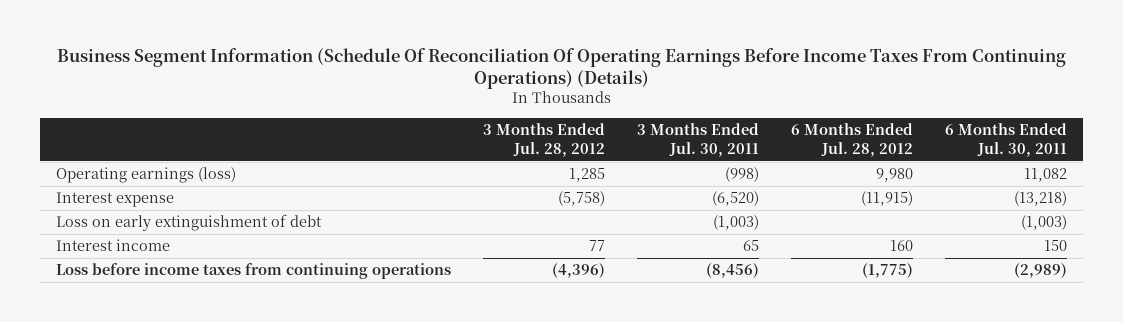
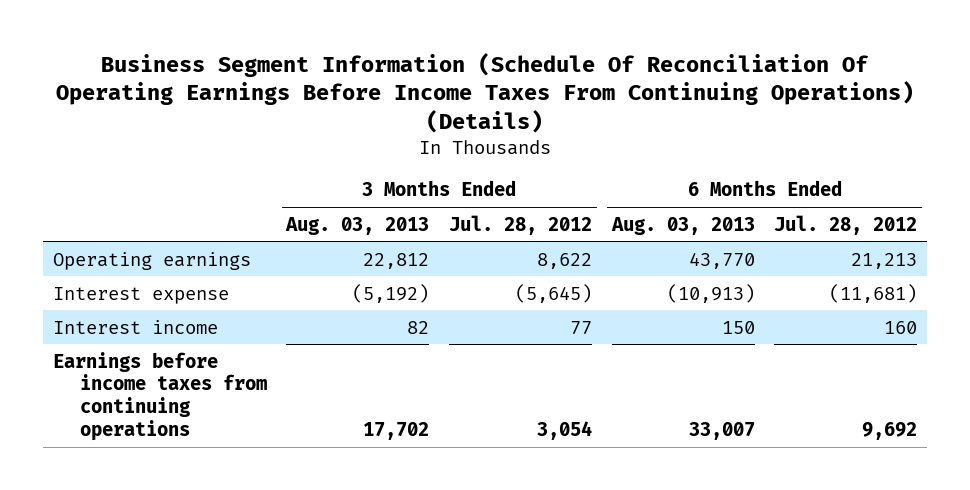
- | 3 Months Ended Jul. 28, 2012 | 3 Months Ended Jul. 30, 2011 | 6 Months Ended Jul. 28, 2012 | 6 Months Ended Jul. 30, 2011
+ | 3 Months Ended Aug. 03, 2013 | 3 Months Ended Jul. 28, 2012 | 6 Months Ended Aug. 03, 2013 | 6 Months Ended Jul. 28, 2012
- Operating earnings (loss) | 1,285 | (998) | 9,980 | 11,082
- Interest expense | (5,758) | (6,520) | (11,915) | (13,218)
- Loss on early extinguishment of debt | | (1,003) | | (1,003)
+ Operating earnings | 22,812 | 8,622 | 43,770 | 21,213
+ Interest expense | (5,192) | (5,645) | (10,913) | (11,681)
- Loss before income taxes from continuing operations | (4,396) | (8,456) | (1,775) | (2,989)
+ Earnings before income taxes from continuing operations | 17,702 | 3,054 | 33,007 | 9,692

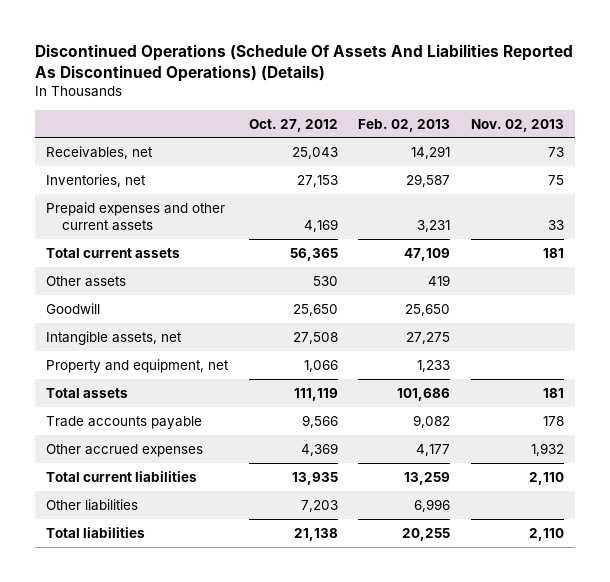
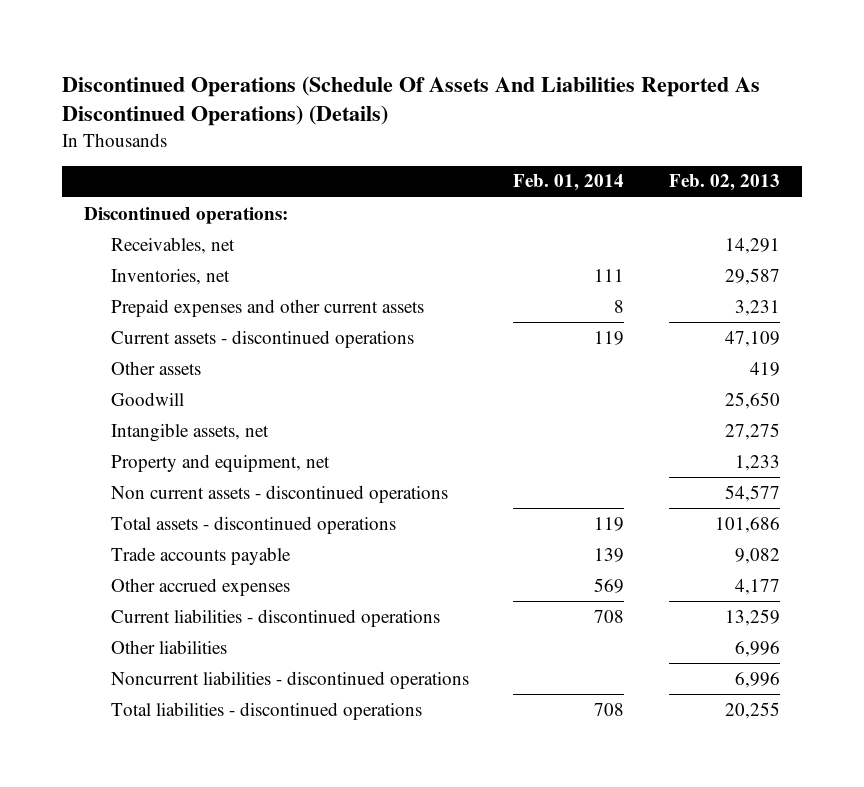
- | Oct. 27, 2012 | Feb. 02, 2013 | Nov. 02, 2013
+ | Feb. 01, 2014 | Feb. 02, 2013
+ Discontinued operations:
- Total current assets | 56,365 | 47,109 | 181
+ Current assets - discontinued operations | 119 | 47,109
- Total assets | 111,119 | 101,686 | 181
+ Non current assets - discontinued operations | | 54,577
+ Total assets - discontinued operations | 119 | 101,686
- Total current liabilities | 13,935 | 13,259 | 2,110
+ Current liabilities - discontinued operations | 708 | 13,259
- Total liabilities | 21,138 | 20,255 | 2,110
+ Noncurrent liabilities - discontinued operations | | 6,996
+ Total liabilities - discontinued operations | 708 | 20,255

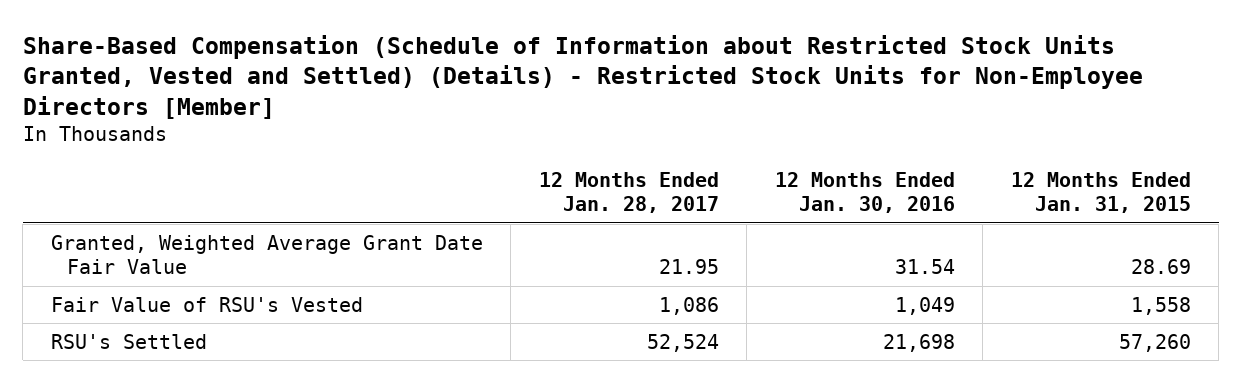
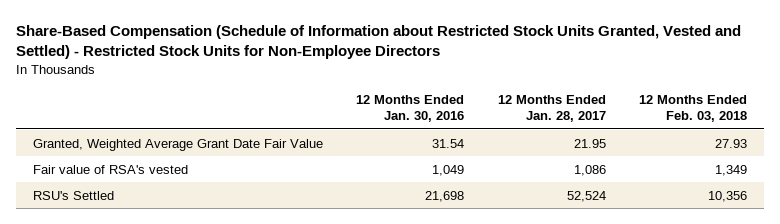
- Share-Based Compensation (Schedule of Information about Restricted Stock Units Granted, Vested and Settled) (Details) - Restricted Stock Units for Non-Employee Directors [Member]
+ Share-Based Compensation (Schedule of Information about Restricted Stock Units Granted, Vested and Settled) - Restricted Stock Units for Non-Employee Directors
- | 12 Months Ended Jan. 28, 2017 | 12 Months Ended Jan. 30, 2016 | 12 Months Ended Jan. 31, 2015
+ | 12 Months Ended Jan. 30, 2016 | 12 Months Ended Jan. 28, 2017 | 12 Months Ended Feb. 03, 2018
- Fair Value of RSU's Vested | 1,086 | 1,049 | 1,558
+ Fair value of RSA's vested | 1,049 | 1,086 | 1,349

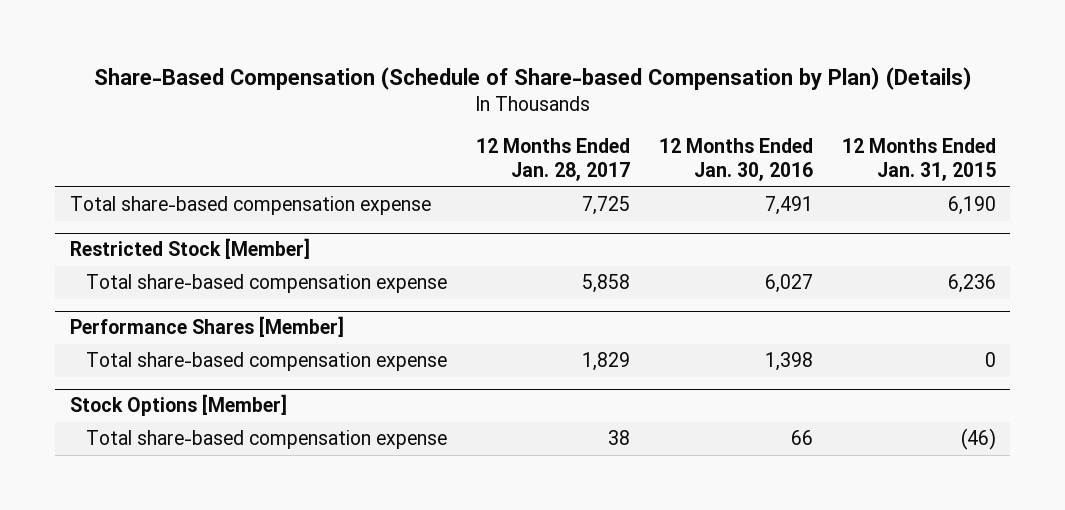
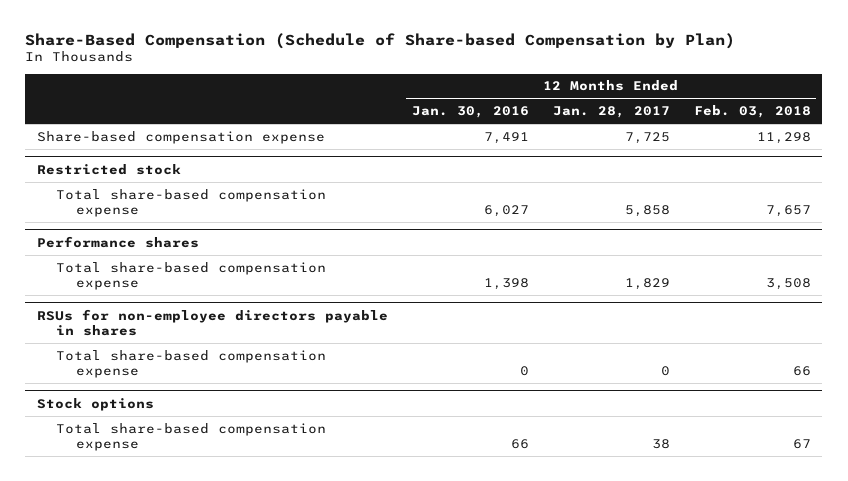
- Share-Based Compensation (Schedule of Share-based Compensation by Plan) (Details)
+ Share-Based Compensation (Schedule of Share-based Compensation by Plan)
- | 12 Months Ended Jan. 28, 2017 | 12 Months Ended Jan. 30, 2016 | 12 Months Ended Jan. 31, 2015
+ | 12 Months Ended Jan. 30, 2016 | 12 Months Ended Jan. 28, 2017 | 12 Months Ended Feb. 03, 2018
- Total share-based compensation expense | 7,725 | 7,491 | 6,190
- Restricted Stock [Member]
+ Share-based compensation expense | 7,491 | 7,725 | 11,298
+ Restricted stock
- Performance Shares [Member]
+ Performance shares
- Stock Options [Member]
+ RSUs for non-employee directors payable in shares
+ Total share-based compensation expense | 0 | 0 | 66
+ Stock options

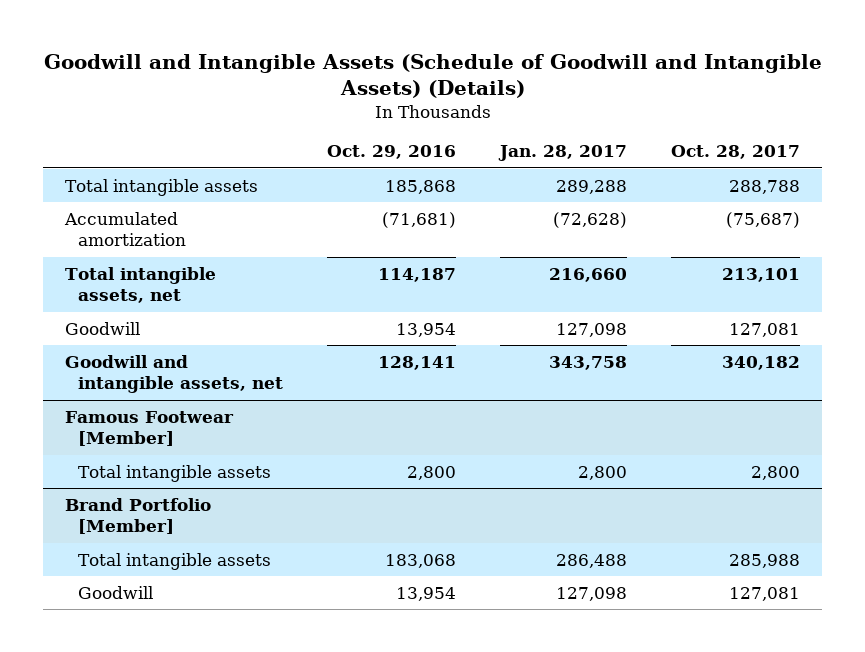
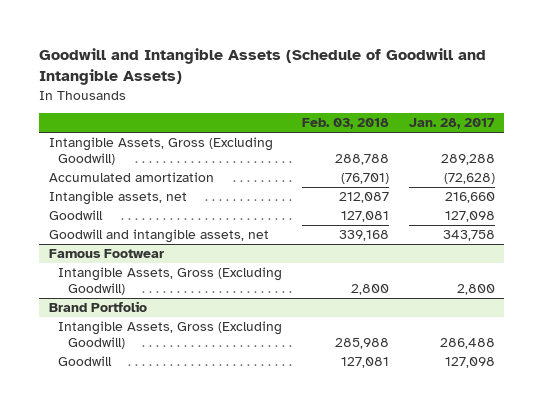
- Goodwill and Intangible Assets (Schedule of Goodwill and Intangible Assets) (Details)
+ Goodwill and Intangible Assets (Schedule of Goodwill and Intangible Assets)
- | Oct. 29, 2016 | Jan. 28, 2017 | Oct. 28, 2017
+ | Feb. 03, 2018 | Jan. 28, 2017
- Total intangible assets | 185,868 | 289,288 | 288,788
+ Intangible Assets, Gross (Excluding Goodwill) | 288,788 | 289,288
- Total intangible assets, net | 114,187 | 216,660 | 213,101
+ Intangible assets, net | 212,087 | 216,660
- Famous Footwear [Member]
- Total intangible assets | 2,800 | 2,800 | 2,800
- Brand Portfolio [Member]
- Total intangible assets | 183,068 | 286,488 | 285,988
+ Famous Footwear
+ Intangible Assets, Gross (Excluding Goodwill) | 2,800 | 2,800
+ Brand Portfolio
+ Intangible Assets, Gross (Excluding Goodwill) | 285,988 | 286,488

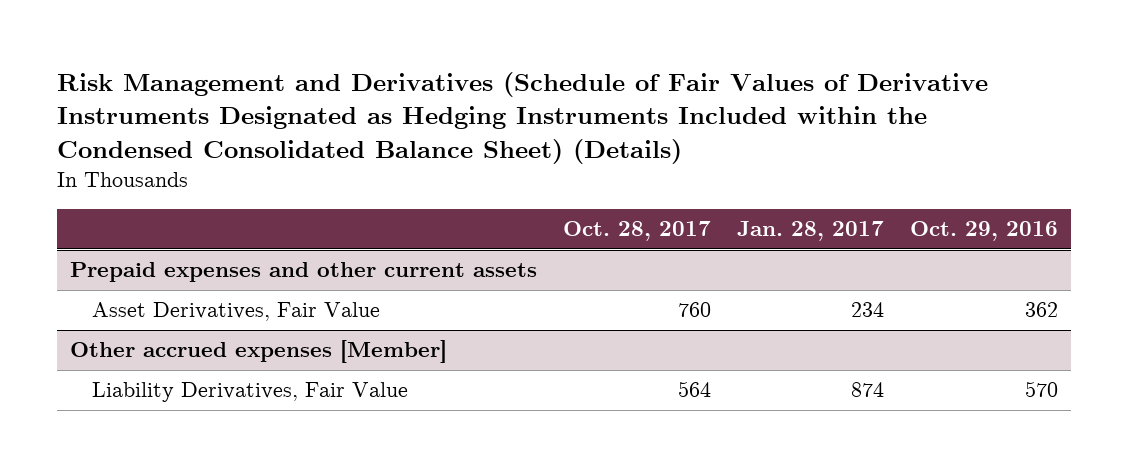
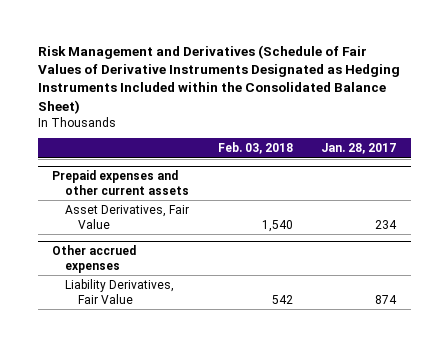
- Risk Management and Derivatives (Schedule of Fair Values of Derivative Instruments Designated as Hedging Instruments Included within the Condensed Consolidated Balance Sheet) (Details)
+ Risk Management and Derivatives (Schedule of Fair Values of Derivative Instruments Designated as Hedging Instruments Included within the Consolidated Balance Sheet)
- | Oct. 28, 2017 | Jan. 28, 2017 | Oct. 29, 2016
+ | Feb. 03, 2018 | Jan. 28, 2017
- Other accrued expenses [Member]
+ Other accrued expenses

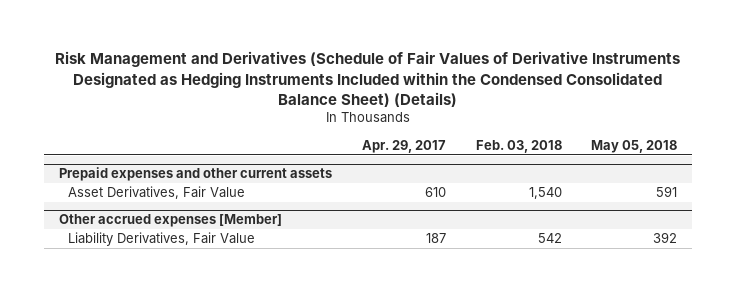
- Risk Management and Derivatives (Schedule of Fair Values of Derivative Instruments Designated as Hedging Instruments Included within the Consolidated Balance Sheet)
+ Risk Management and Derivatives (Schedule of Fair Values of Derivative Instruments Designated as Hedging Instruments Included within the Condensed Consolidated Balance Sheet) (Details)
- | Feb. 03, 2018 | Jan. 28, 2017
+ | Apr. 29, 2017 | Feb. 03, 2018 | May 05, 2018
- Other accrued expenses
+ Other accrued expenses [Member]

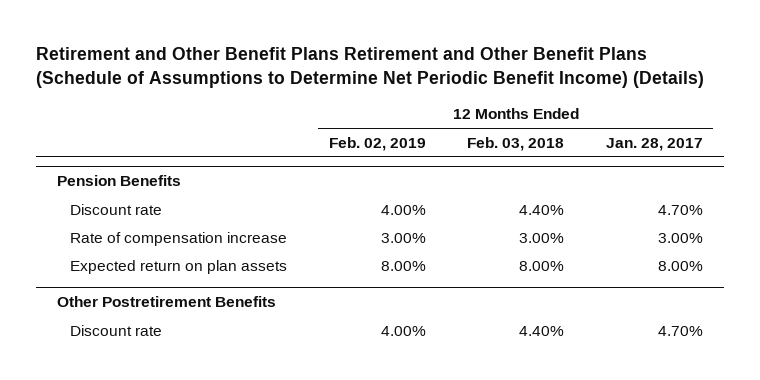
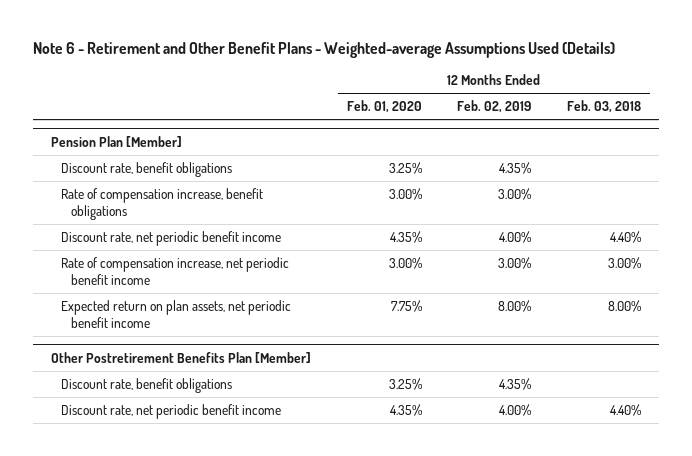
- Retirement and Other Benefit Plans Retirement and Other Benefit Plans (Schedule of Assumptions to Determine Net Periodic Benefit Income) (Details)
+ Note 6 - Retirement and Other Benefit Plans - Weighted-average Assumptions Used (Details)
- | 12 Months Ended Feb. 02, 2019 | 12 Months Ended Feb. 03, 2018 | 12 Months Ended Jan. 28, 2017
+ | 12 Months Ended Feb. 01, 2020 | 12 Months Ended Feb. 02, 2019 | 12 Months Ended Feb. 03, 2018
- Pension Benefits
- Discount rate | 4.00% | 4.40% | 4.70%
- Rate of compensation increase | 3.00% | 3.00% | 3.00%
- Expected return on plan assets | 8.00% | 8.00% | 8.00%
- Other Postretirement Benefits
- Discount rate | 4.00% | 4.40% | 4.70%
+ Pension Plan [Member]
+ Discount rate, benefit obligations | 3.25% | 4.35% |
+ Rate of compensation increase, benefit obligations | 3.00% | 3.00% |
+ Discount rate, net periodic benefit income | 4.35% | 4.00% | 4.40%
+ Rate of compensation increase, net periodic benefit income | 3.00% | 3.00% | 3.00%
+ Expected return on plan assets, net periodic benefit income | 7.75% | 8.00% | 8.00%
+ Other Postretirement Benefits Plan [Member]
+ Discount rate, benefit obligations | 3.25% | 4.35% |
+ Discount rate, net periodic benefit income | 4.35% | 4.00% | 4.40%

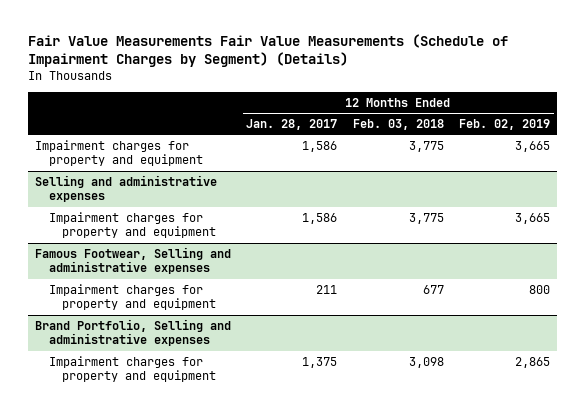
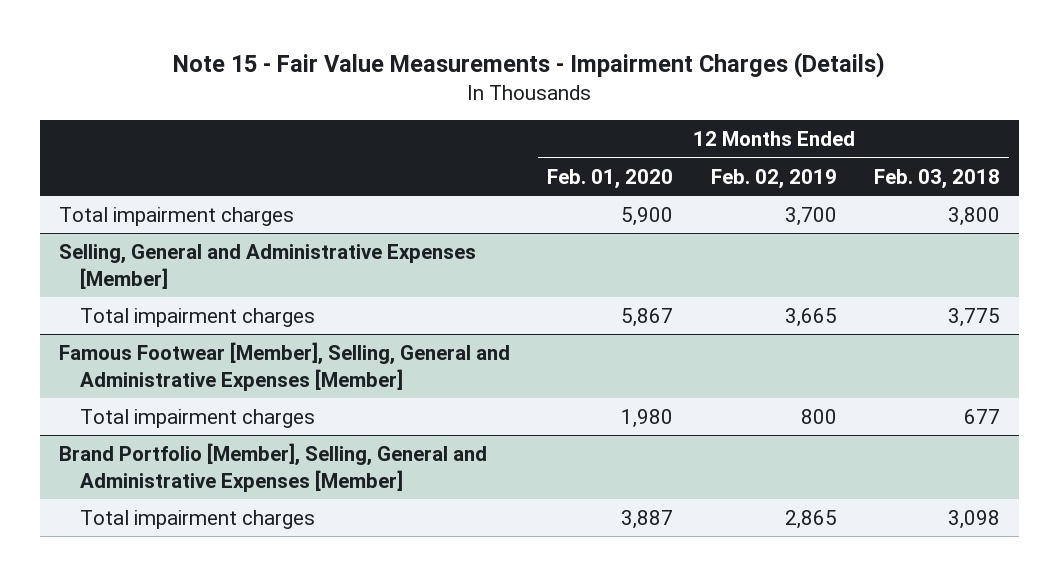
- Fair Value Measurements Fair Value Measurements (Schedule of Impairment Charges by Segment) (Details)
+ Note 15 - Fair Value Measurements - Impairment Charges (Details)
- | 12 Months Ended Jan. 28, 2017 | 12 Months Ended Feb. 03, 2018 | 12 Months Ended Feb. 02, 2019
+ | 12 Months Ended Feb. 01, 2020 | 12 Months Ended Feb. 02, 2019 | 12 Months Ended Feb. 03, 2018
- Impairment charges for property and equipment | 1,586 | 3,775 | 3,665
- Selling and administrative expenses
- Impairment charges for property and equipment | 1,586 | 3,775 | 3,665
- Famous Footwear, Selling and administrative expenses
- Impairment charges for property and equipment | 211 | 677 | 800
- Brand Portfolio, Selling and administrative expenses
- Impairment charges for property and equipment | 1,375 | 3,098 | 2,865
+ Total impairment charges | 5,900 | 3,700 | 3,800
+ Selling, General and Administrative Expenses [Member]
+ Total impairment charges | 5,867 | 3,665 | 3,775
+ Famous Footwear [Member], Selling, General and Administrative Expenses [Member]
+ Total impairment charges | 1,980 | 800 | 677
+ Brand Portfolio [Member], Selling, General and Administrative Expenses [Member]
+ Total impairment charges | 3,887 | 2,865 | 3,098

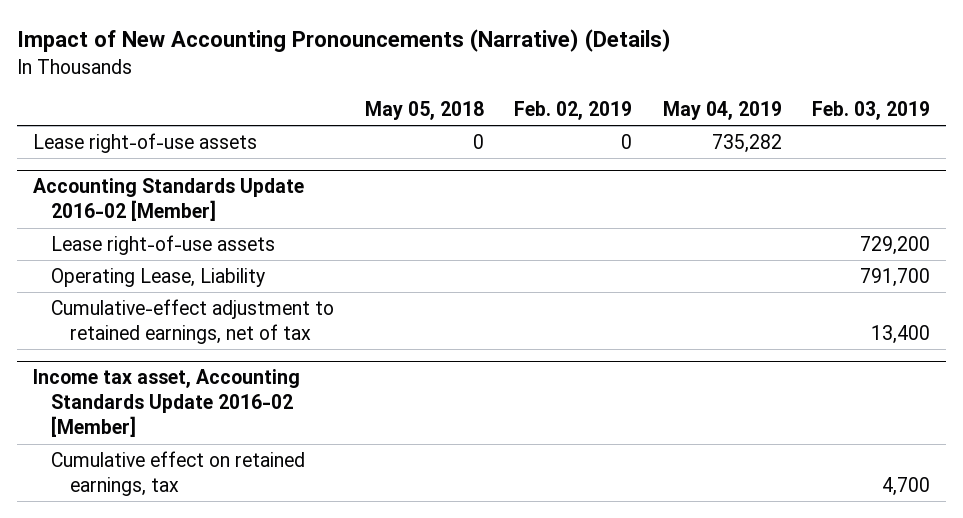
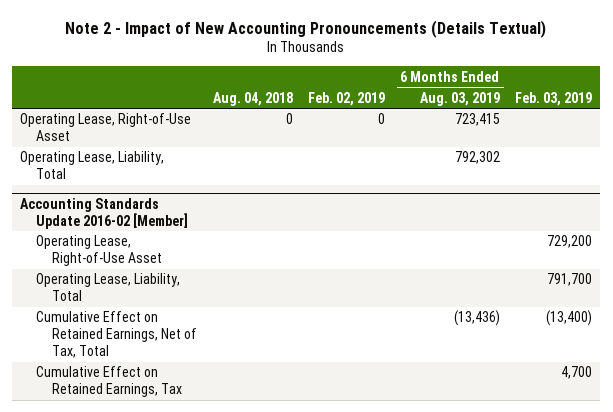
- Impact of New Accounting Pronouncements (Narrative) (Details)
+ Note 2 - Impact of New Accounting Pronouncements (Details Textual)
- | May 05, 2018 | Feb. 02, 2019 | May 04, 2019 | Feb. 03, 2019
+ | Aug. 04, 2018 | Feb. 02, 2019 | 6 Months Ended Aug. 03, 2019 | Feb. 03, 2019
- Lease right-of-use assets | 0 | 0 | 735,282 |
+ Operating Lease, Right-of-Use Asset | 0 | 0 | 723,415 |
+ Operating Lease, Liability, Total | | | 792,302 |
@ Accounting Standards Update 2016-02 [Member]
- Lease right-of-use assets | | | | 729,200
- Operating Lease, Liability | | | | 791,700
- Cumulative-effect adjustment to retained earnings, net of tax | | | | 13,400
- Income tax asset, Accounting Standards Update 2016-02 [Member]
- Cumulative effect on retained earnings, tax | | | | 4,700
@ Accounting Standards Update 2016-02 [Member]
+ Operating Lease, Right-of-Use Asset | | | | 729,200
+ Operating Lease, Liability, Total | | | | 791,700
+ Cumulative Effect on Retained Earnings, Net of Tax, Total | | | (13,436) | (13,400)
+ Cumulative Effect on Retained Earnings, Tax | | | | 4,700

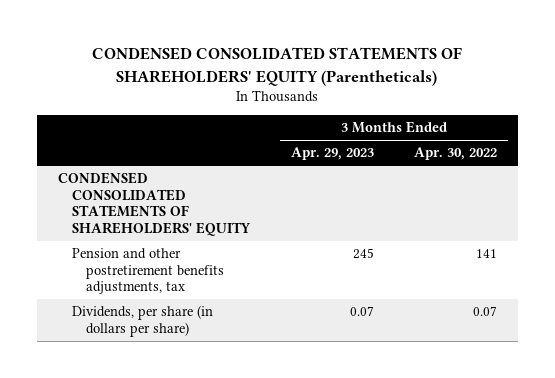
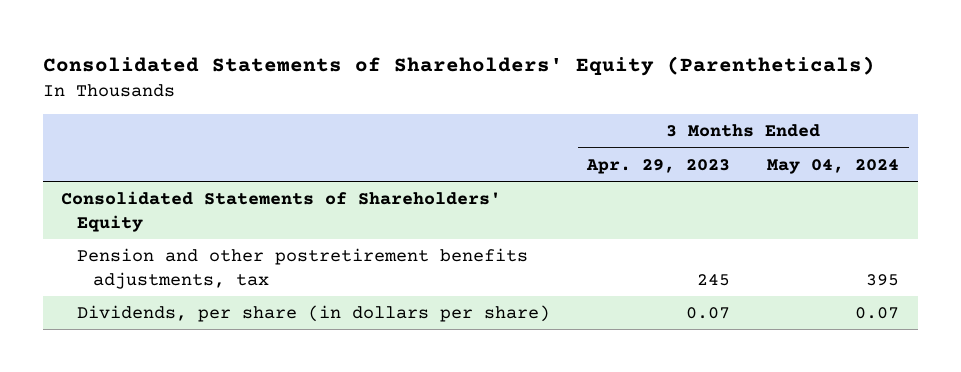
- CONDENSED CONSOLIDATED STATEMENTS OF SHAREHOLDERS' EQUITY (Parentheticals)
+ Consolidated Statements of Shareholders' Equity (Parentheticals)
- | 3 Months Ended Apr. 29, 2023 | 3 Months Ended Apr. 30, 2022
+ | 3 Months Ended Apr. 29, 2023 | 3 Months Ended May 04, 2024
- CONDENSED CONSOLIDATED STATEMENTS OF SHAREHOLDERS' EQUITY
+ Consolidated Statements of Shareholders' Equity

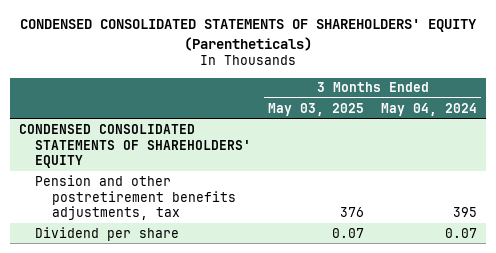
- Consolidated Statements of Shareholders' Equity (Parentheticals)
+ CONDENSED CONSOLIDATED STATEMENTS OF SHAREHOLDERS' EQUITY (Parentheticals)
- | 3 Months Ended Apr. 29, 2023 | 3 Months Ended May 04, 2024
+ | 3 Months Ended May 03, 2025 | 3 Months Ended May 04, 2024
- Consolidated Statements of Shareholders' Equity
+ CONDENSED CONSOLIDATED STATEMENTS OF SHAREHOLDERS' EQUITY
- Dividends, per share (in dollars per share) | 0.07 | 0.07
+ Dividend per share | 0.07 | 0.07

